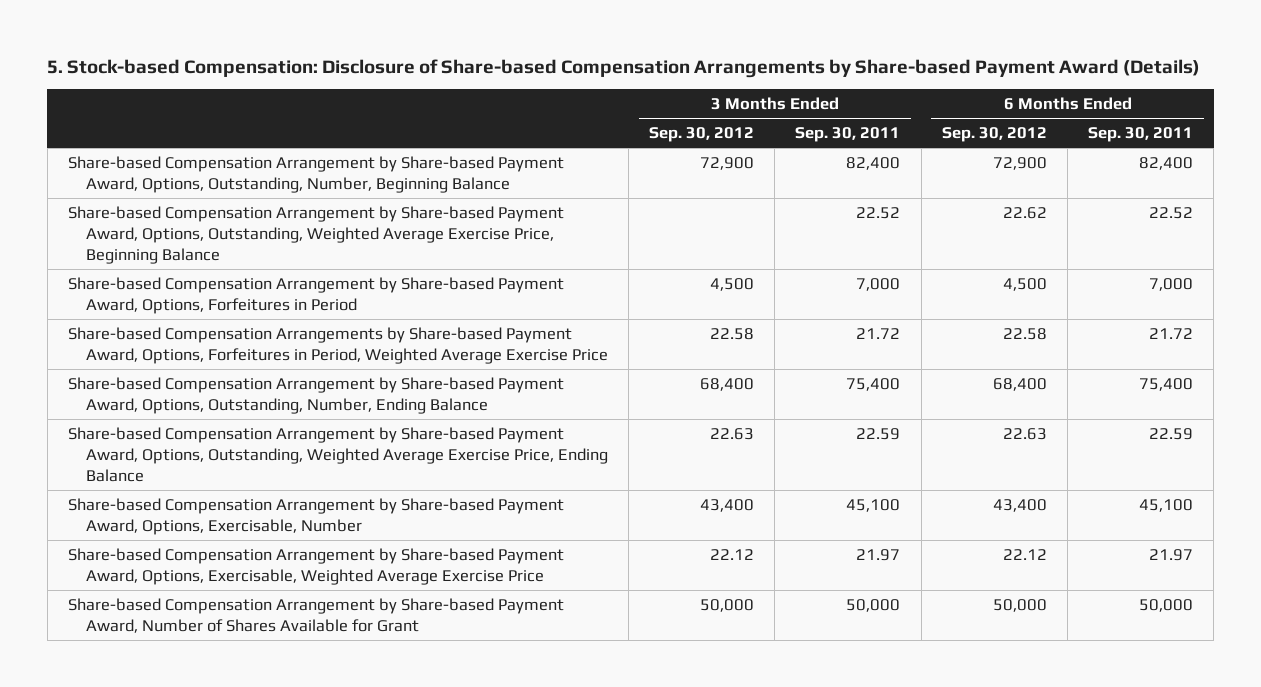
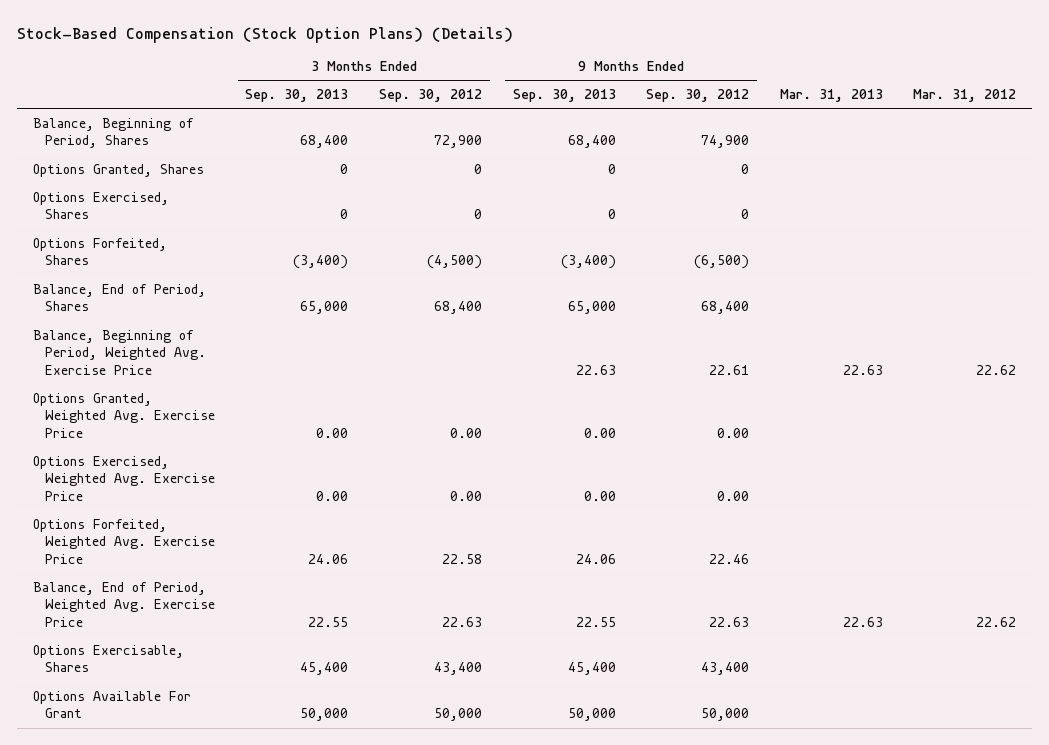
- 5. Stock-based Compensation: Disclosure of Share-based Compensation Arrangements by Share-based Payment Award (Details)
+ Stock-Based Compensation (Stock Option Plans) (Details)
- | 3 Months Ended Sep. 30, 2012 | 3 Months Ended Sep. 30, 2011 | 6 Months Ended Sep. 30, 2012 | 6 Months Ended Sep. 30, 2011
+ | 3 Months Ended Sep. 30, 2013 | 3 Months Ended Sep. 30, 2012 | 9 Months Ended Sep. 30, 2013 | 9 Months Ended Sep. 30, 2012 | Mar. 31, 2013 | Mar. 31, 2012
- Share-based Compensation Arrangement by Share-based Payment Award, Options, Outstanding, Number, Beginning Balance | 72,900 | 82,400 | 72,900 | 82,400
- Share-based Compensation Arrangement by Share-based Payment Award, Options, Outstanding, Weighted Average Exercise Price, Beginning Balance | | 22.52 | 22.62 | 22.52
- Share-based Compensation Arrangement by Share-based Payment Award, Options, Forfeitures in Period | 4,500 | 7,000 | 4,500 | 7,000
- Share-based Compensation Arrangements by Share-based Payment Award, Options, Forfeitures in Period, Weighted Average Exercise Price | 22.58 | 21.72 | 22.58 | 21.72
- Share-based Compensation Arrangement by Share-based Payment Award, Options, Outstanding, Number, Ending Balance | 68,400 | 75,400 | 68,400 | 75,400
- Share-based Compensation Arrangement by Share-based Payment Award, Options, Outstanding, Weighted Average Exercise Price, Ending Balance | 22.63 | 22.59 | 22.63 | 22.59
- Share-based Compensation Arrangement by Share-based Payment Award, Options, Exercisable, Number | 43,400 | 45,100 | 43,400 | 45,100
- Share-based Compensation Arrangement by Share-based Payment Award, Options, Exercisable, Weighted Average Exercise Price | 22.12 | 21.97 | 22.12 | 21.97
- Share-based Compensation Arrangement by Share-based Payment Award, Number of Shares Available for Grant | 50,000 | 50,000 | 50,000 | 50,000
+ Balance, Beginning of Period, Shares | 68,400 | 72,900 | 68,400 | 74,900 | |
+ Options Granted, Shares | 0 | 0 | 0 | 0 | |
+ Options Exercised, Shares | 0 | 0 | 0 | 0 | |
+ Options Forfeited, Shares | (3,400) | (4,500) | (3,400) | (6,500) | |
+ Balance, End of Period, Shares | 65,000 | 68,400 | 65,000 | 68,400 | |
+ Balance, Beginning of Period, Weighted Avg. Exercise Price | | | 22.63 | 22.61 | 22.63 | 22.62
+ Options Granted, Weighted Avg. Exercise Price | 0.00 | 0.00 | 0.00 | 0.00 | |
+ Options Exercised, Weighted Avg. Exercise Price | 0.00 | 0.00 | 0.00 | 0.00 | |
+ Options Forfeited, Weighted Avg. Exercise Price | 24.06 | 22.58 | 24.06 | 22.46 | |
+ Balance, End of Period, Weighted Avg. Exercise Price | 22.55 | 22.63 | 22.55 | 22.63 | 22.63 | 22.62
+ Options Exercisable, Shares | 45,400 | 43,400 | 45,400 | 43,400 | |
+ Options Available For Grant | 50,000 | 50,000 | 50,000 | 50,000 | |

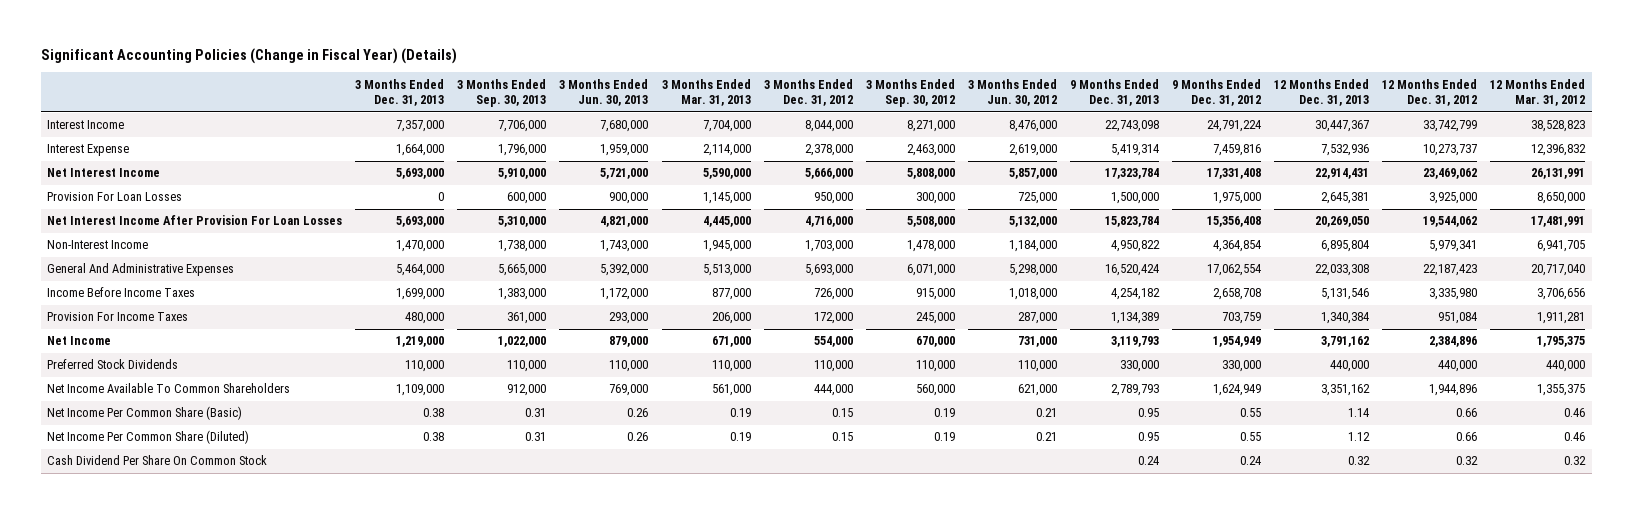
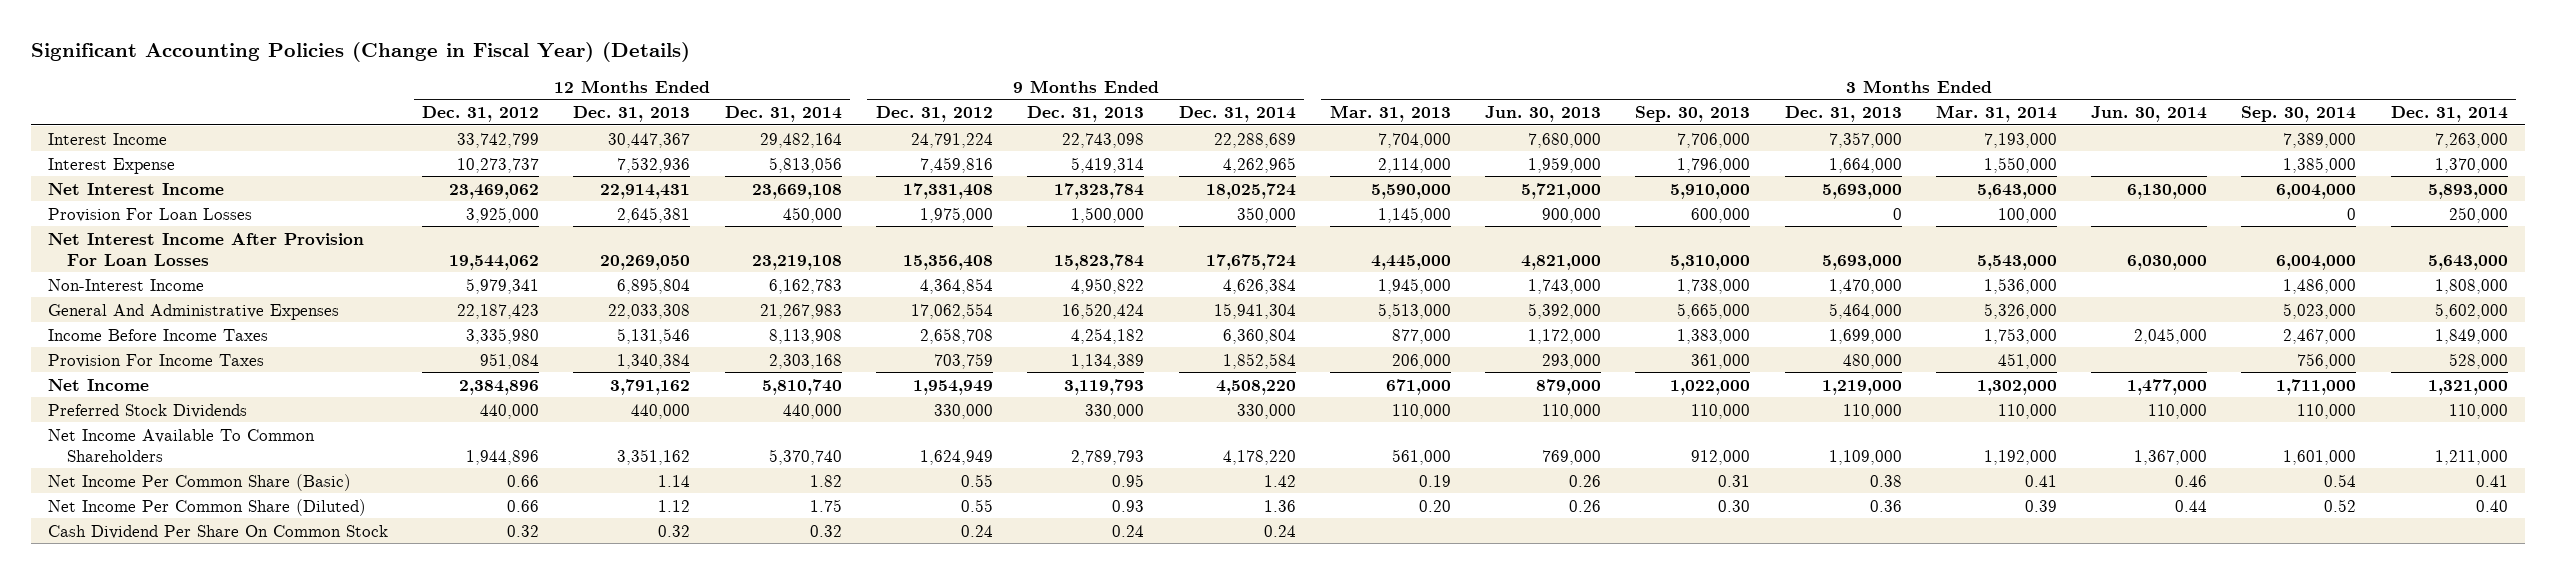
- | 3 Months Ended Dec. 31, 2013 | 3 Months Ended Sep. 30, 2013 | 3 Months Ended Jun. 30, 2013 | 3 Months Ended Mar. 31, 2013 | 3 Months Ended Dec. 31, 2012 | 3 Months Ended Sep. 30, 2012 | 3 Months Ended Jun. 30, 2012 | 9 Months Ended Dec. 31, 2013 | 9 Months Ended Dec. 31, 2012 | 12 Months Ended Dec. 31, 2013 | 12 Months Ended Dec. 31, 2012 | 12 Months Ended Mar. 31, 2012
+ | 12 Months Ended Dec. 31, 2012 | 12 Months Ended Dec. 31, 2013 | 12 Months Ended Dec. 31, 2014 | 9 Months Ended Dec. 31, 2012 | 9 Months Ended Dec. 31, 2013 | 9 Months Ended Dec. 31, 2014 | 3 Months Ended Mar. 31, 2013 | 3 Months Ended Jun. 30, 2013 | 3 Months Ended Sep. 30, 2013 | 3 Months Ended Dec. 31, 2013 | 3 Months Ended Mar. 31, 2014 | 3 Months Ended Jun. 30, 2014 | 3 Months Ended Sep. 30, 2014 | 3 Months Ended Dec. 31, 2014
- Net Income Per Common Share (Diluted) | 0.38 | 0.31 | 0.26 | 0.19 | 0.15 | 0.19 | 0.21 | 0.95 | 0.55 | 1.12 | 0.66 | 0.46
+ Net Income Per Common Share (Diluted) | 0.66 | 1.12 | 1.75 | 0.55 | 0.93 | 1.36 | 0.20 | 0.26 | 0.30 | 0.36 | 0.39 | 0.44 | 0.52 | 0.40

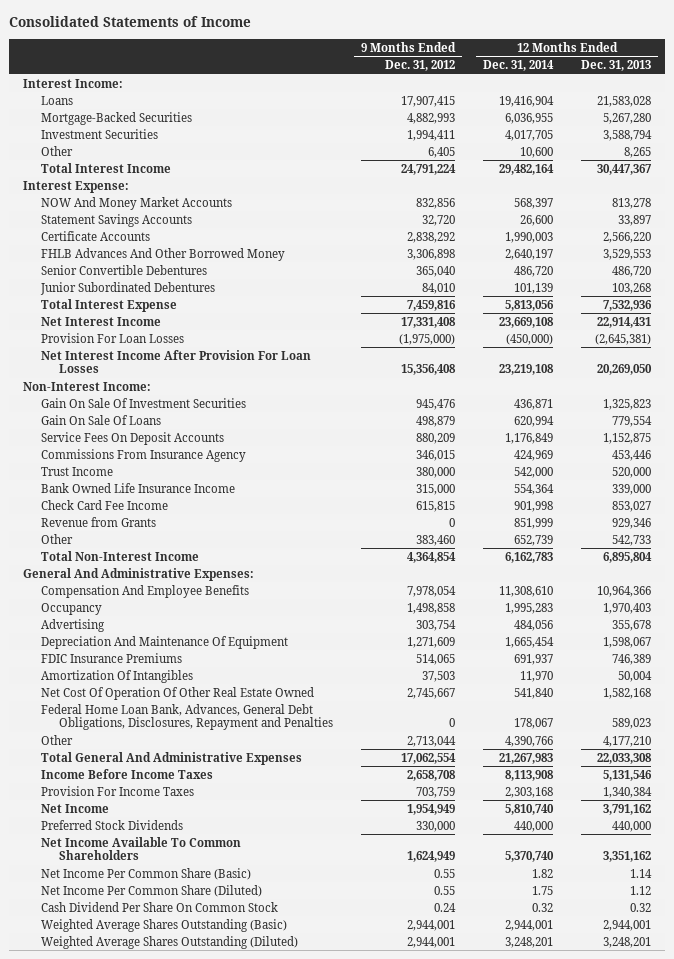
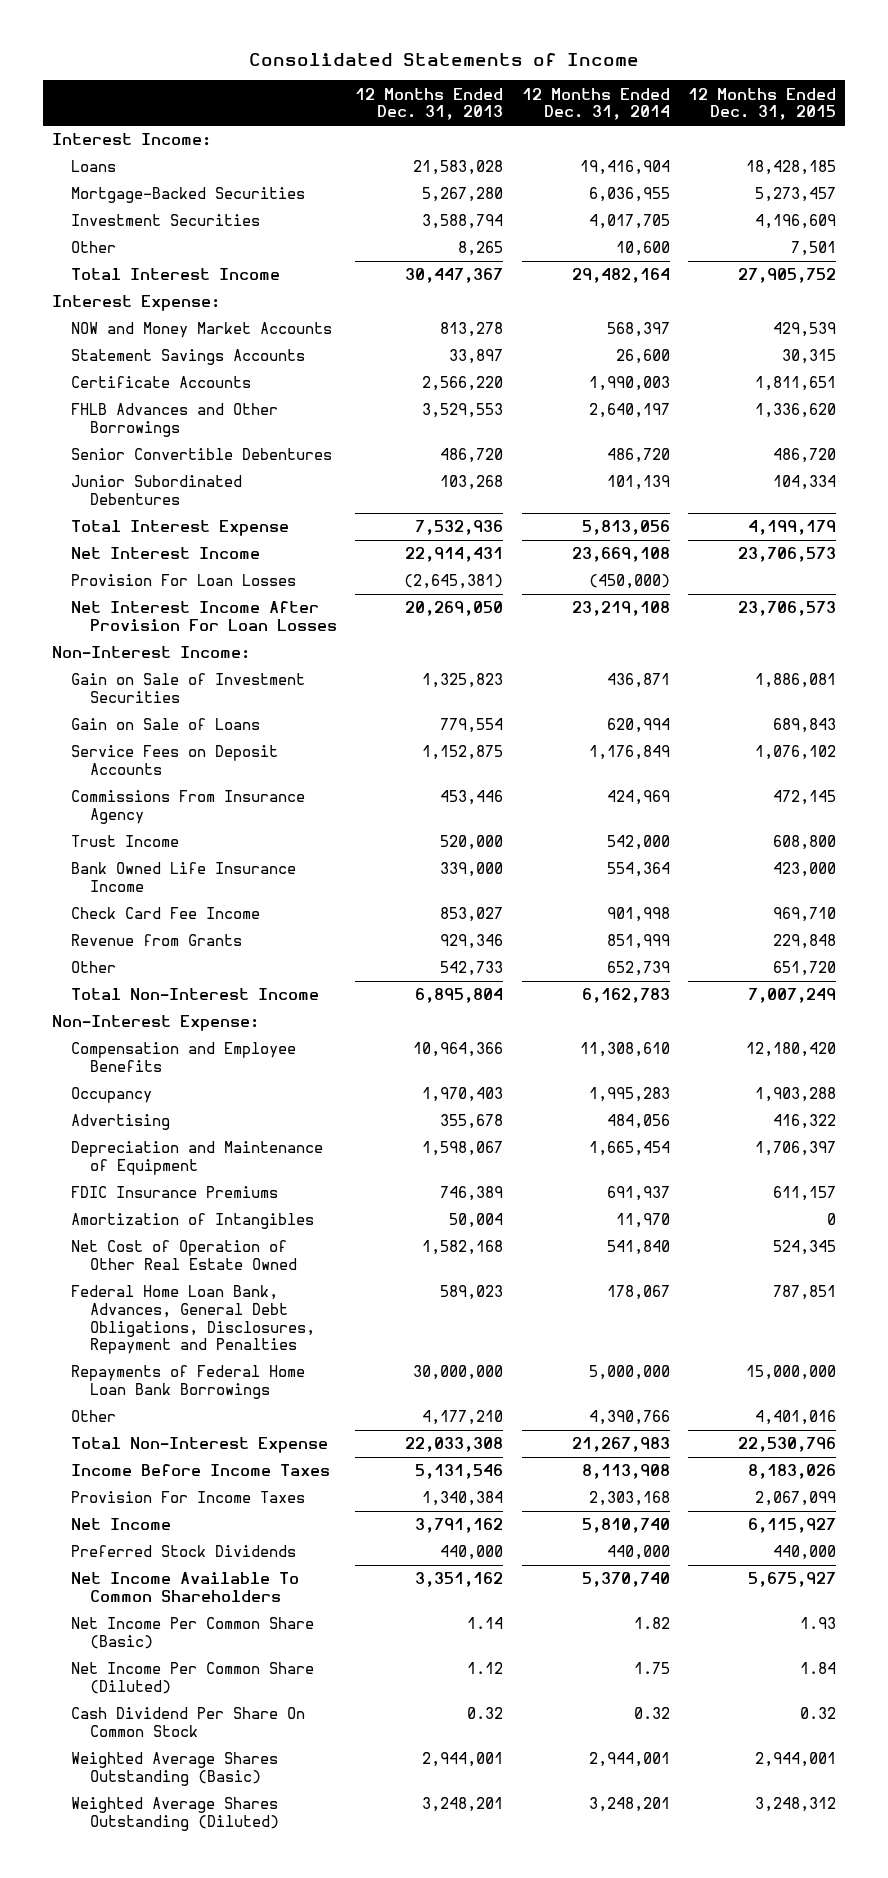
- | 9 Months Ended Dec. 31, 2012 | 12 Months Ended Dec. 31, 2014 | 12 Months Ended Dec. 31, 2013
+ | 12 Months Ended Dec. 31, 2013 | 12 Months Ended Dec. 31, 2014 | 12 Months Ended Dec. 31, 2015
- NOW And Money Market Accounts | 832,856 | 568,397 | 813,278
+ NOW and Money Market Accounts | 813,278 | 568,397 | 429,539
- FHLB Advances And Other Borrowed Money | 3,306,898 | 2,640,197 | 3,529,553
+ FHLB Advances and Other Borrowings | 3,529,553 | 2,640,197 | 1,336,620
- Gain On Sale Of Investment Securities | 945,476 | 436,871 | 1,325,823
- Gain On Sale Of Loans | 498,879 | 620,994 | 779,554
- Service Fees On Deposit Accounts | 880,209 | 1,176,849 | 1,152,875
+ Gain on Sale of Investment Securities | 1,325,823 | 436,871 | 1,886,081
+ Gain on Sale of Loans | 779,554 | 620,994 | 689,843
+ Service Fees on Deposit Accounts | 1,152,875 | 1,176,849 | 1,076,102
- General And Administrative Expenses:
- Compensation And Employee Benefits | 7,978,054 | 11,308,610 | 10,964,366
+ Non-Interest Expense:
+ Compensation and Employee Benefits | 10,964,366 | 11,308,610 | 12,180,420
- Depreciation And Maintenance Of Equipment | 1,271,609 | 1,665,454 | 1,598,067
+ Depreciation and Maintenance of Equipment | 1,598,067 | 1,665,454 | 1,706,397
- Amortization Of Intangibles | 37,503 | 11,970 | 50,004
- Net Cost Of Operation Of Other Real Estate Owned | 2,745,667 | 541,840 | 1,582,168
+ Amortization of Intangibles | 50,004 | 11,970 | 0
+ Net Cost of Operation of Other Real Estate Owned | 1,582,168 | 541,840 | 524,345
+ Repayments of Federal Home Loan Bank Borrowings | 30,000,000 | 5,000,000 | 15,000,000
- Total General And Administrative Expenses | 17,062,554 | 21,267,983 | 22,033,308
+ Total Non-Interest Expense | 22,033,308 | 21,267,983 | 22,530,796

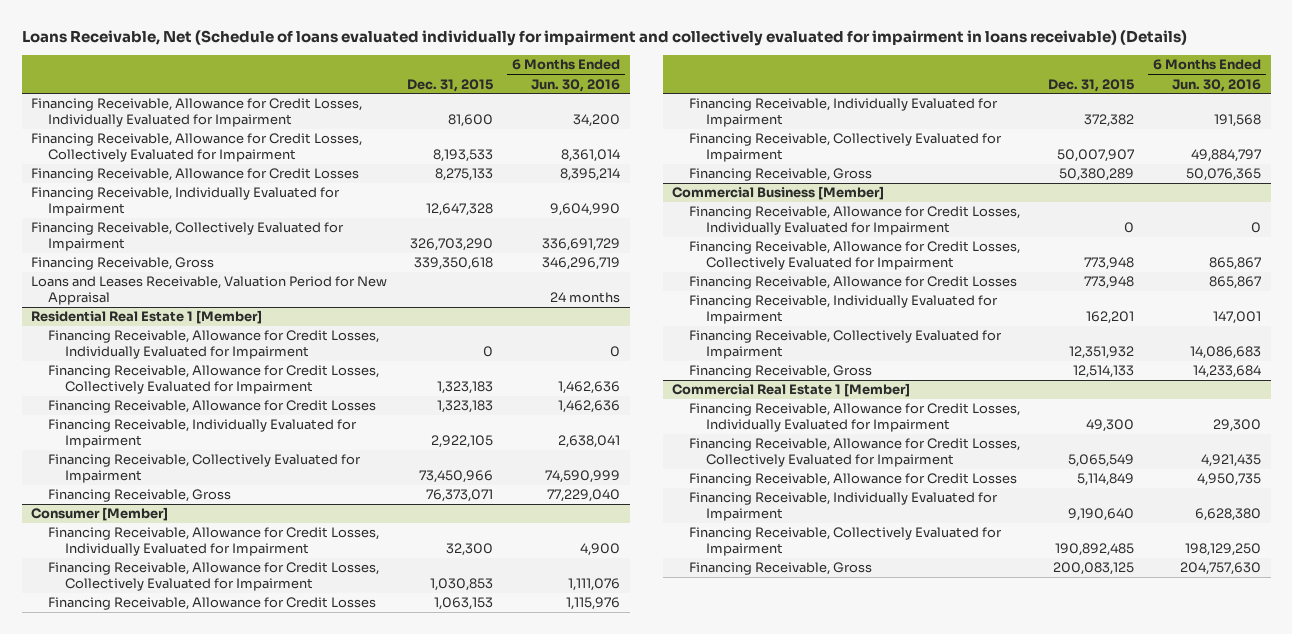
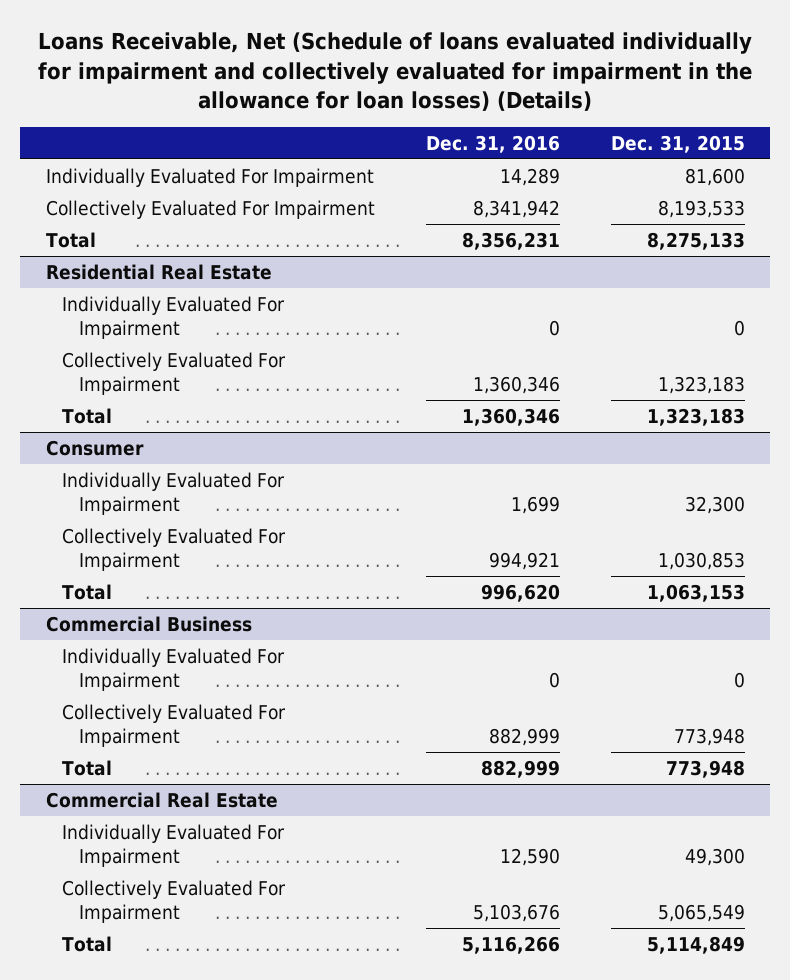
- Loans Receivable, Net (Schedule of loans evaluated individually for impairment and collectively evaluated for impairment in loans receivable) (Details)
+ Loans Receivable, Net (Schedule of loans evaluated individually for impairment and collectively evaluated for impairment in the allowance for loan losses) (Details)
- | Dec. 31, 2015 | 6 Months Ended Jun. 30, 2016
+ | Dec. 31, 2016 | Dec. 31, 2015
- Financing Receivable, Allowance for Credit Losses, Individually Evaluated for Impairment | 81,600 | 34,200
- Financing Receivable, Allowance for Credit Losses, Collectively Evaluated for Impairment | 8,193,533 | 8,361,014
- Financing Receivable, Allowance for Credit Losses | 8,275,133 | 8,395,214
- Financing Receivable, Individually Evaluated for Impairment | 12,647,328 | 9,604,990
- Financing Receivable, Collectively Evaluated for Impairment | 326,703,290 | 336,691,729
- Financing Receivable, Gross | 339,350,618 | 346,296,719
- Loans and Leases Receivable, Valuation Period for New Appraisal | | 24 months
- Residential Real Estate 1 [Member]
- Financing Receivable, Allowance for Credit Losses, Individually Evaluated for Impairment | 0 | 0
- Financing Receivable, Allowance for Credit Losses, Collectively Evaluated for Impairment | 1,323,183 | 1,462,636
- Financing Receivable, Allowance for Credit Losses | 1,323,183 | 1,462,636
- Financing Receivable, Individually Evaluated for Impairment | 2,922,105 | 2,638,041
- Financing Receivable, Collectively Evaluated for Impairment | 73,450,966 | 74,590,999
- Financing Receivable, Gross | 76,373,071 | 77,229,040
- Consumer [Member]
- Financing Receivable, Allowance for Credit Losses, Individually Evaluated for Impairment | 32,300 | 4,900
- Financing Receivable, Allowance for Credit Losses, Collectively Evaluated for Impairment | 1,030,853 | 1,111,076
- Financing Receivable, Allowance for Credit Losses | 1,063,153 | 1,115,976
- Financing Receivable, Individually Evaluated for Impairment | 372,382 | 191,568
- Financing Receivable, Collectively Evaluated for Impairment | 50,007,907 | 49,884,797
- Financing Receivable, Gross | 50,380,289 | 50,076,365
- Commercial Business [Member]
- Financing Receivable, Allowance for Credit Losses, Individually Evaluated for Impairment | 0 | 0
- Financing Receivable, Allowance for Credit Losses, Collectively Evaluated for Impairment | 773,948 | 865,867
- Financing Receivable, Allowance for Credit Losses | 773,948 | 865,867
- Financing Receivable, Individually Evaluated for Impairment | 162,201 | 147,001
- Financing Receivable, Collectively Evaluated for Impairment | 12,351,932 | 14,086,683
- Financing Receivable, Gross | 12,514,133 | 14,233,684
- Commercial Real Estate 1 [Member]
- Financing Receivable, Allowance for Credit Losses, Individually Evaluated for Impairment | 49,300 | 29,300
- Financing Receivable, Allowance for Credit Losses, Collectively Evaluated for Impairment | 5,065,549 | 4,921,435
- Financing Receivable, Allowance for Credit Losses | 5,114,849 | 4,950,735
- Financing Receivable, Individually Evaluated for Impairment | 9,190,640 | 6,628,380
- Financing Receivable, Collectively Evaluated for Impairment | 190,892,485 | 198,129,250
- Financing Receivable, Gross | 200,083,125 | 204,757,630
+ Individually Evaluated For Impairment | 14,289 | 81,600
+ Collectively Evaluated For Impairment | 8,341,942 | 8,193,533
+ Total | 8,356,231 | 8,275,133
+ Residential Real Estate
+ Individually Evaluated For Impairment | 0 | 0
+ Collectively Evaluated For Impairment | 1,360,346 | 1,323,183
+ Total | 1,360,346 | 1,323,183
+ Consumer
+ Individually Evaluated For Impairment | 1,699 | 32,300
+ Collectively Evaluated For Impairment | 994,921 | 1,030,853
+ Total | 996,620 | 1,063,153
+ Commercial Business
+ Individually Evaluated For Impairment | 0 | 0
+ Collectively Evaluated For Impairment | 882,999 | 773,948
+ Total | 882,999 | 773,948
+ Commercial Real Estate
+ Individually Evaluated For Impairment | 12,590 | 49,300
+ Collectively Evaluated For Impairment | 5,103,676 | 5,065,549
+ Total | 5,116,266 | 5,114,849

